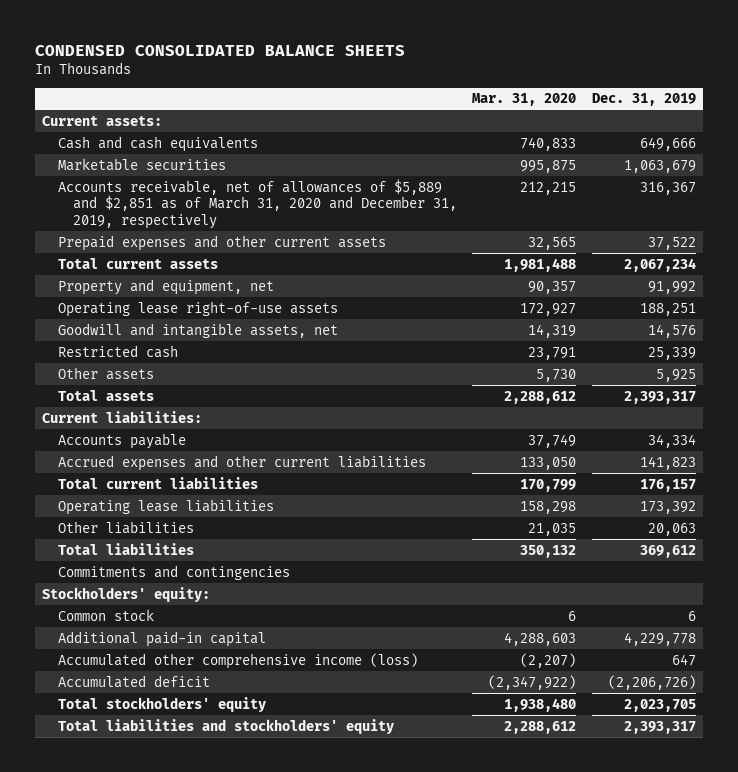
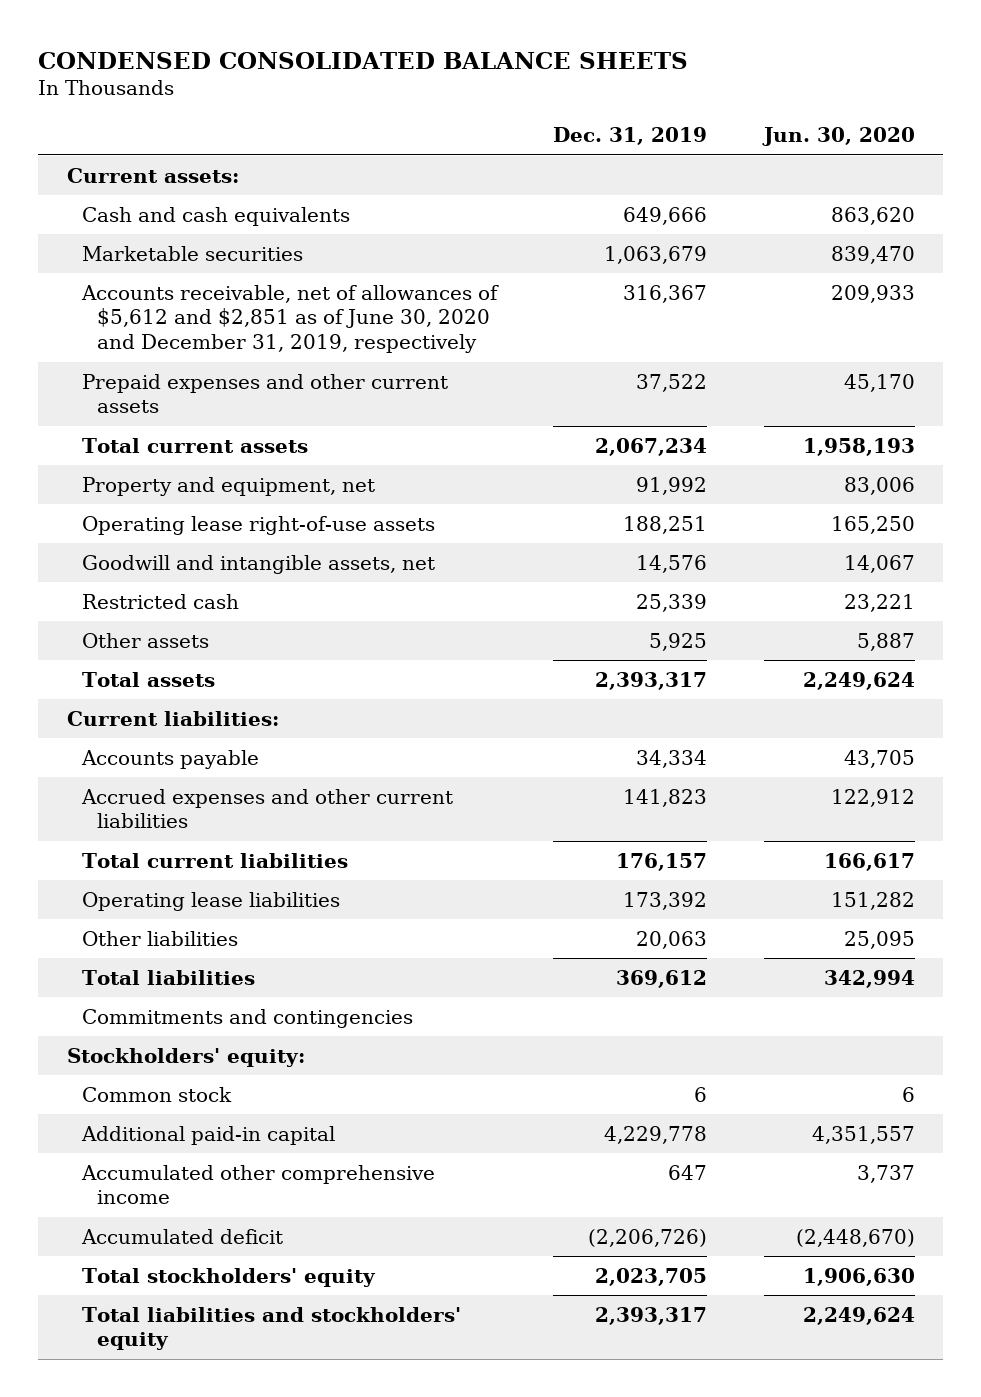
- | Mar. 31, 2020 | Dec. 31, 2019
+ | Dec. 31, 2019 | Jun. 30, 2020
- Accounts receivable, net of allowances of $5,889 and $2,851 as of March 31, 2020 and December 31, 2019, respectively | 212,215 | 316,367
+ Accounts receivable, net of allowances of $5,612 and $2,851 as of June 30, 2020 and December 31, 2019, respectively | 316,367 | 209,933
- Accumulated other comprehensive income (loss) | (2,207) | 647
+ Accumulated other comprehensive income | 647 | 3,737

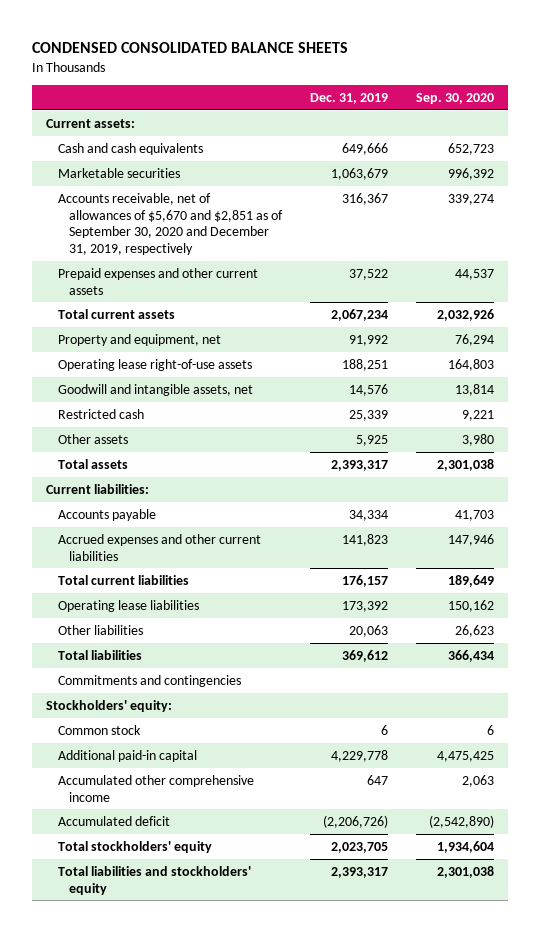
- | Dec. 31, 2019 | Jun. 30, 2020
+ | Dec. 31, 2019 | Sep. 30, 2020
- Accounts receivable, net of allowances of $5,612 and $2,851 as of June 30, 2020 and December 31, 2019, respectively | 316,367 | 209,933
+ Accounts receivable, net of allowances of $5,670 and $2,851 as of September 30, 2020 and December 31, 2019, respectively | 316,367 | 339,274

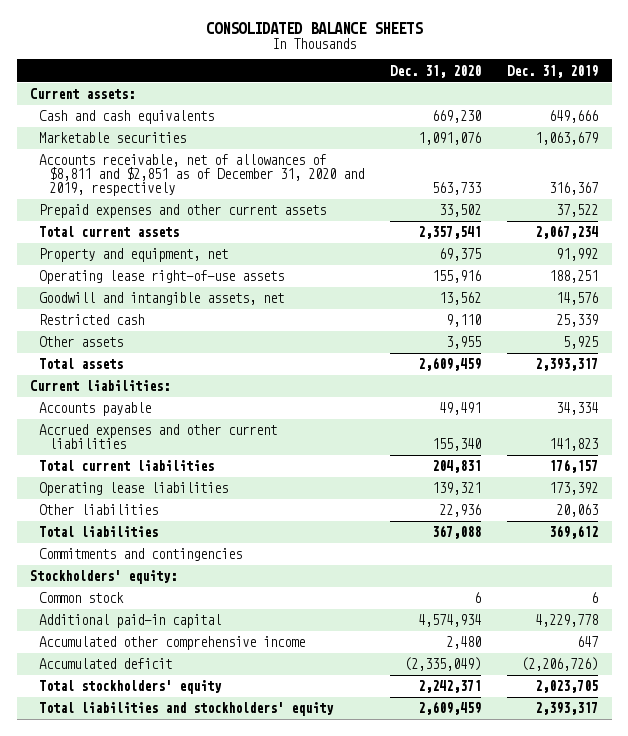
- CONDENSED CONSOLIDATED BALANCE SHEETS
+ CONSOLIDATED BALANCE SHEETS
- | Dec. 31, 2019 | Sep. 30, 2020
+ | Dec. 31, 2020 | Dec. 31, 2019
- Accounts receivable, net of allowances of $5,670 and $2,851 as of September 30, 2020 and December 31, 2019, respectively | 316,367 | 339,274
+ Accounts receivable, net of allowances of $8,811 and $2,851 as of December 31, 2020 and 2019, respectively | 563,733 | 316,367

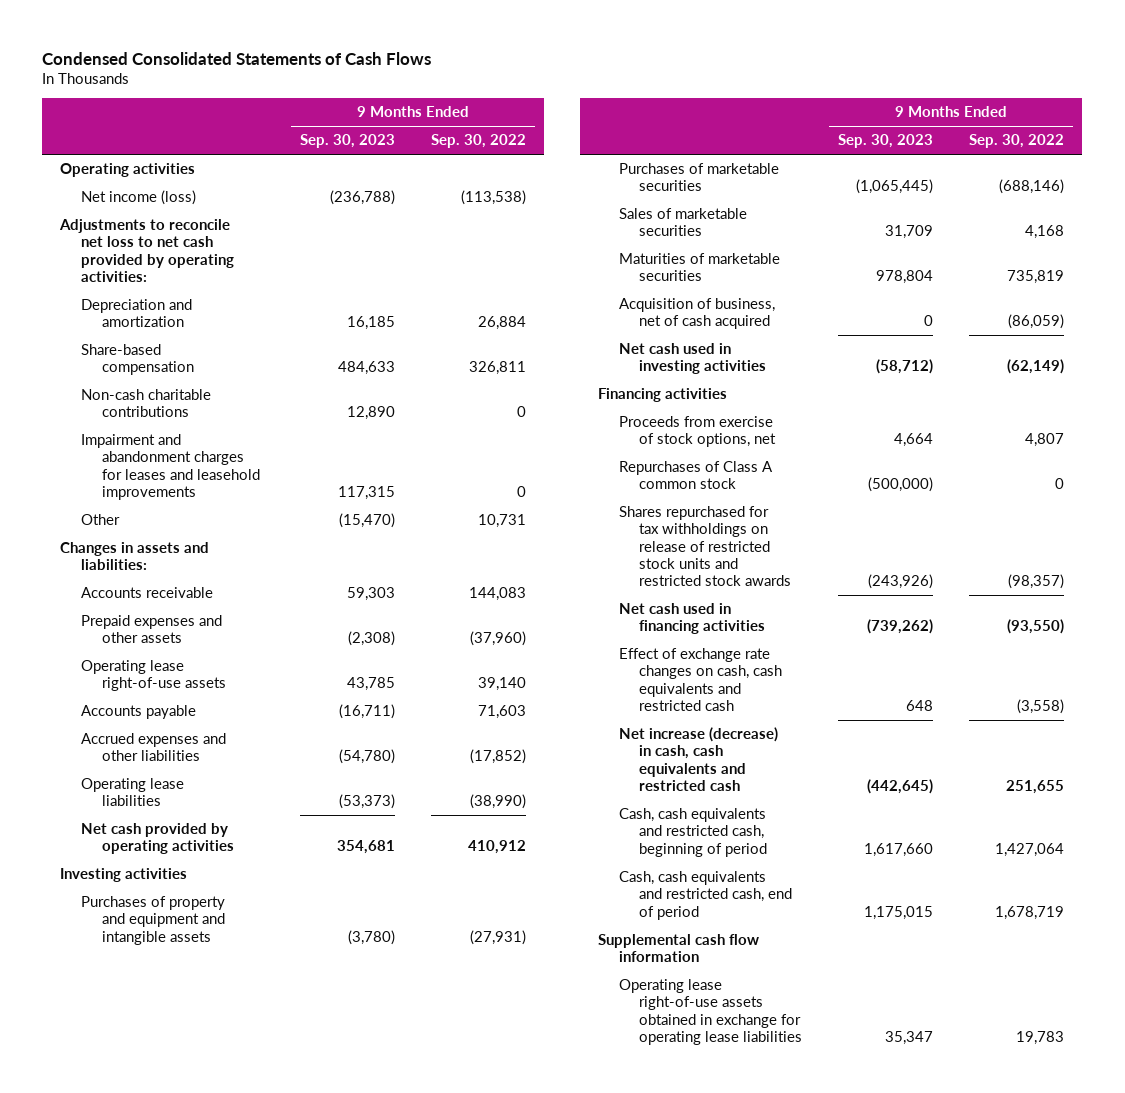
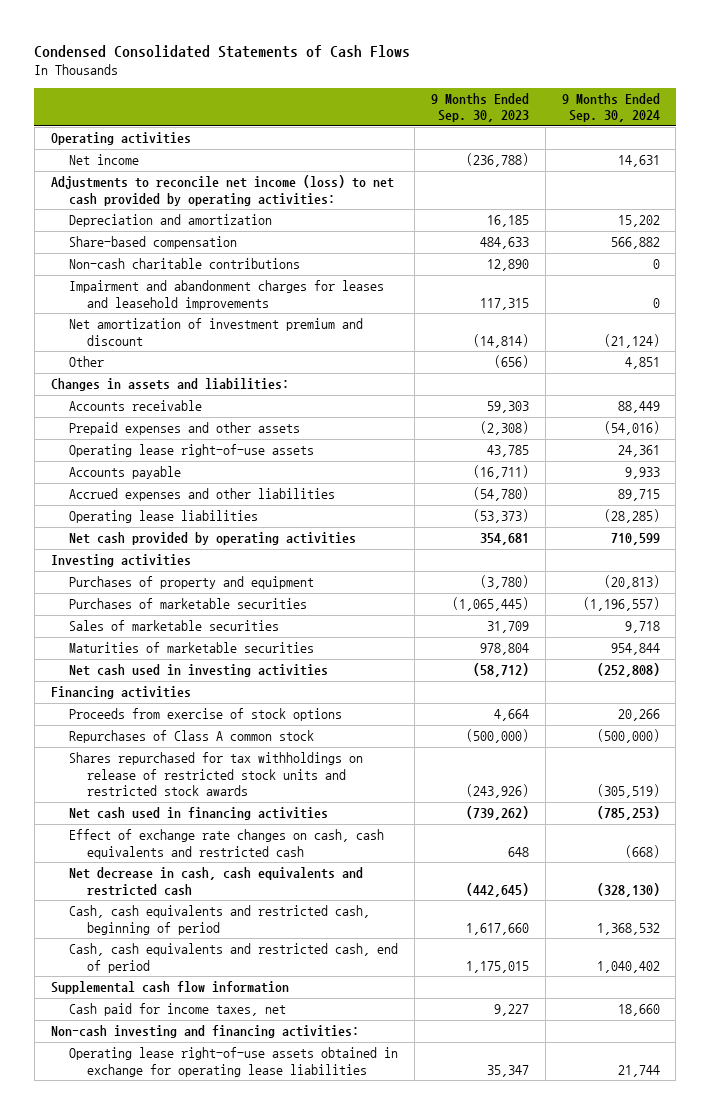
- | 9 Months Ended Sep. 30, 2023 | 9 Months Ended Sep. 30, 2022
+ | 9 Months Ended Sep. 30, 2023 | 9 Months Ended Sep. 30, 2024
- Net income (loss) | (236,788) | (113,538)
- Adjustments to reconcile net loss to net cash provided by operating activities:
+ Net income | (236,788) | 14,631
+ Adjustments to reconcile net income (loss) to net cash provided by operating activities:
- Other | (15,470) | 10,731
+ Net amortization of investment premium and discount | (14,814) | (21,124)
+ Other | (656) | 4,851
- Purchases of property and equipment and intangible assets | (3,780) | (27,931)
+ Purchases of property and equipment | (3,780) | (20,813)
- Acquisition of business, net of cash acquired | 0 | (86,059)
- Proceeds from exercise of stock options, net | 4,664 | 4,807
+ Proceeds from exercise of stock options | 4,664 | 20,266
- Net increase (decrease) in cash, cash equivalents and restricted cash | (442,645) | 251,655
+ Net decrease in cash, cash equivalents and restricted cash | (442,645) | (328,130)
+ Cash paid for income taxes, net | 9,227 | 18,660
+ Non-cash investing and financing activities:

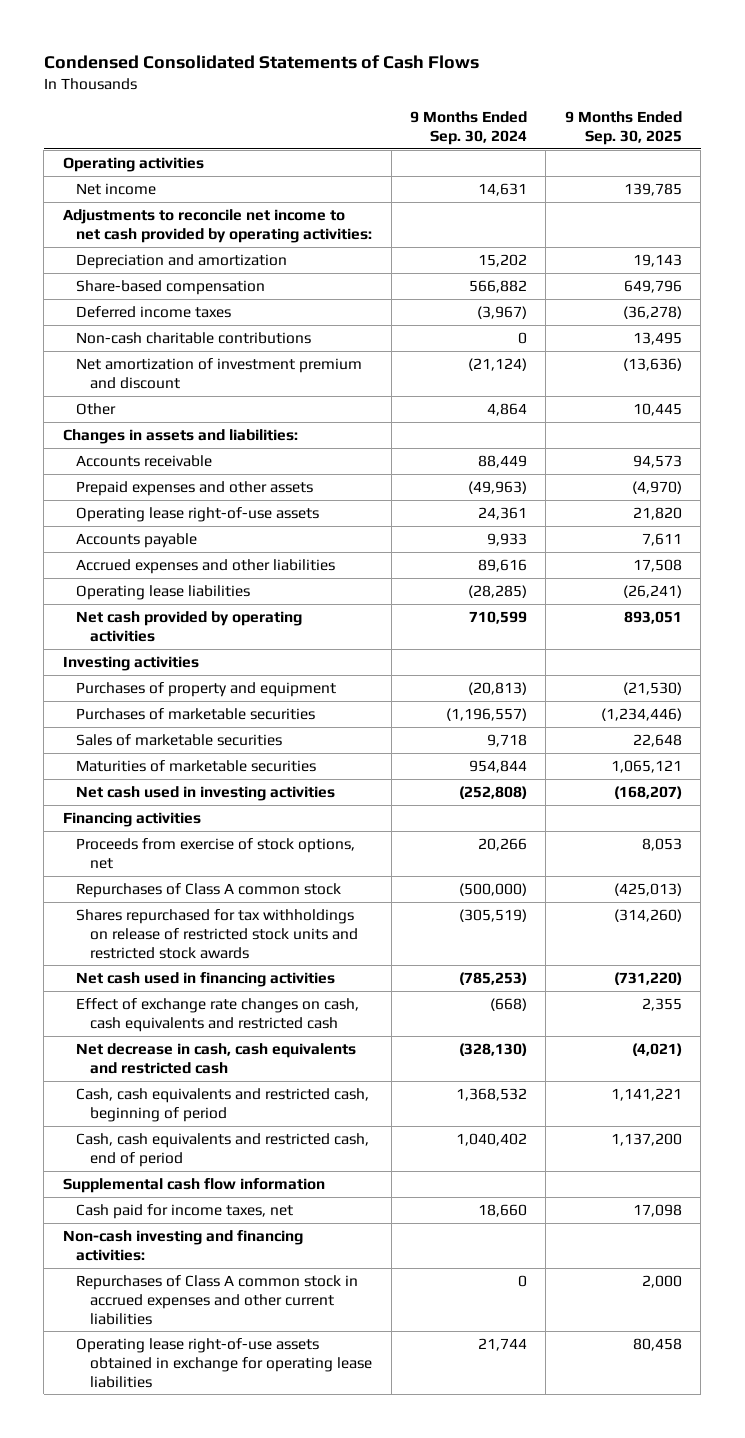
- | 9 Months Ended Sep. 30, 2023 | 9 Months Ended Sep. 30, 2024
+ | 9 Months Ended Sep. 30, 2024 | 9 Months Ended Sep. 30, 2025
- Adjustments to reconcile net income (loss) to net cash provided by operating activities:
+ Adjustments to reconcile net income to net cash provided by operating activities:
+ Deferred income taxes | (3,967) | (36,278)
- Impairment and abandonment charges for leases and leasehold improvements | 117,315 | 0
- Other | (656) | 4,851
+ Other | 4,864 | 10,445
- Prepaid expenses and other assets | (2,308) | (54,016)
+ Prepaid expenses and other assets | (49,963) | (4,970)
- Accrued expenses and other liabilities | (54,780) | 89,715
+ Accrued expenses and other liabilities | 89,616 | 17,508
- Proceeds from exercise of stock options | 4,664 | 20,266
+ Proceeds from exercise of stock options, net | 20,266 | 8,053
+ Repurchases of Class A common stock in accrued expenses and other current liabilities | 0 | 2,000

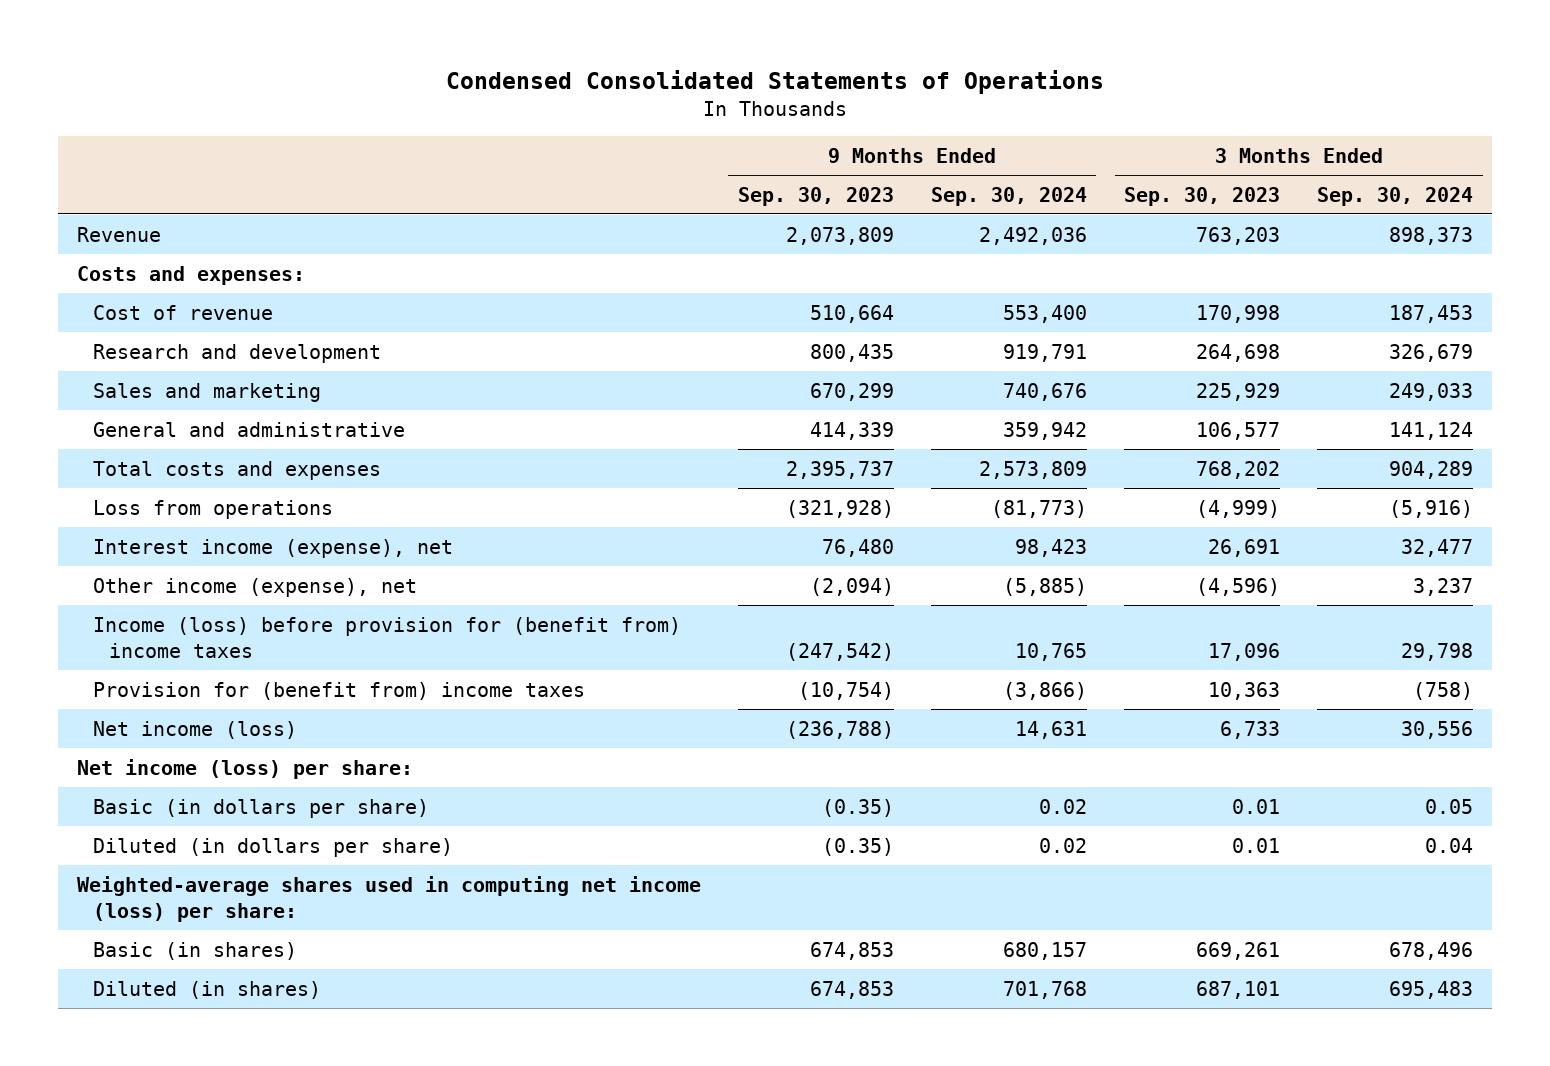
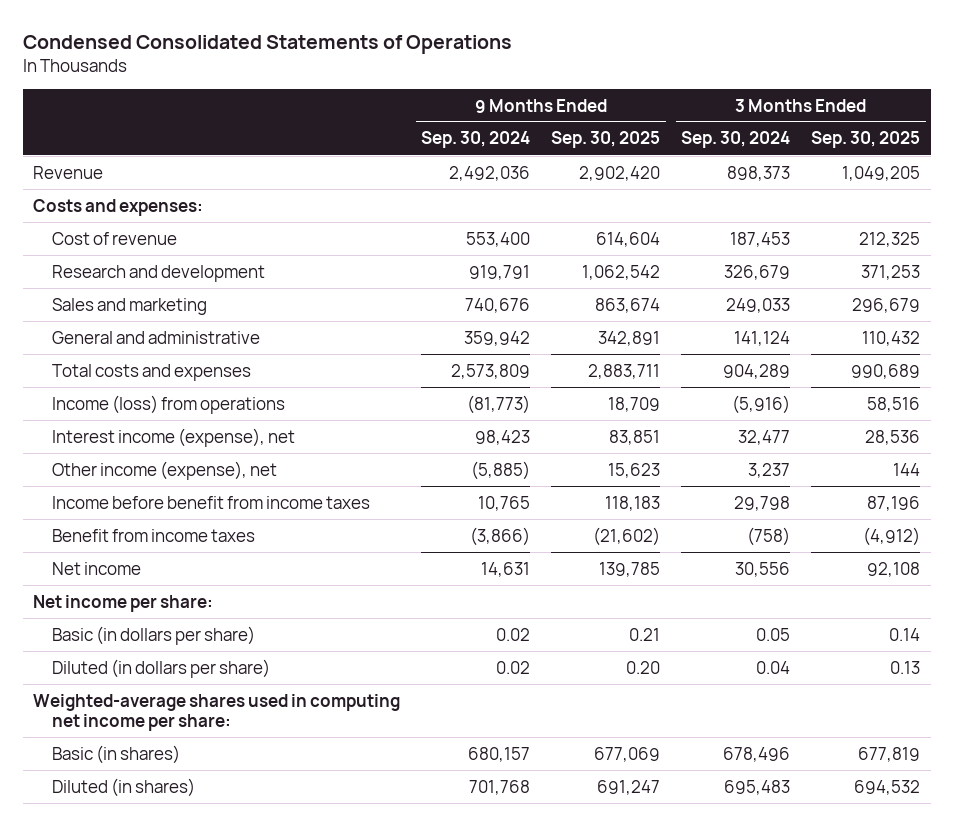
- | 9 Months Ended Sep. 30, 2023 | 9 Months Ended Sep. 30, 2024 | 3 Months Ended Sep. 30, 2023 | 3 Months Ended Sep. 30, 2024
+ | 9 Months Ended Sep. 30, 2024 | 9 Months Ended Sep. 30, 2025 | 3 Months Ended Sep. 30, 2024 | 3 Months Ended Sep. 30, 2025
- Loss from operations | (321,928) | (81,773) | (4,999) | (5,916)
+ Income (loss) from operations | (81,773) | 18,709 | (5,916) | 58,516
- Income (loss) before provision for (benefit from) income taxes | (247,542) | 10,765 | 17,096 | 29,798
- Provision for (benefit from) income taxes | (10,754) | (3,866) | 10,363 | (758)
- Net income (loss) | (236,788) | 14,631 | 6,733 | 30,556
- Net income (loss) per share:
+ Income before benefit from income taxes | 10,765 | 118,183 | 29,798 | 87,196
+ Benefit from income taxes | (3,866) | (21,602) | (758) | (4,912)
+ Net income | 14,631 | 139,785 | 30,556 | 92,108
+ Net income per share:
- Weighted-average shares used in computing net income (loss) per share:
+ Weighted-average shares used in computing net income per share:

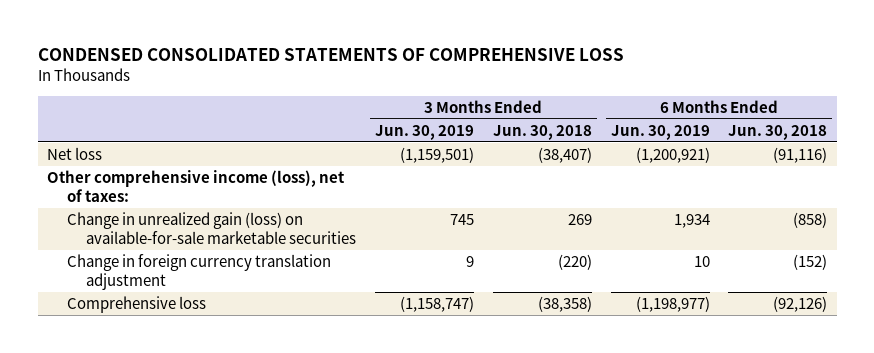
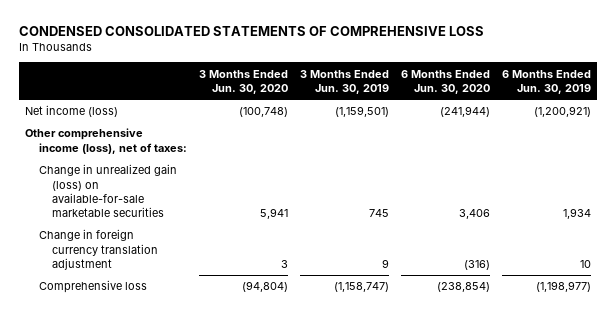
- | 3 Months Ended Jun. 30, 2019 | 3 Months Ended Jun. 30, 2018 | 6 Months Ended Jun. 30, 2019 | 6 Months Ended Jun. 30, 2018
+ | 3 Months Ended Jun. 30, 2020 | 3 Months Ended Jun. 30, 2019 | 6 Months Ended Jun. 30, 2020 | 6 Months Ended Jun. 30, 2019
- Net loss | (1,159,501) | (38,407) | (1,200,921) | (91,116)
+ Net income (loss) | (100,748) | (1,159,501) | (241,944) | (1,200,921)

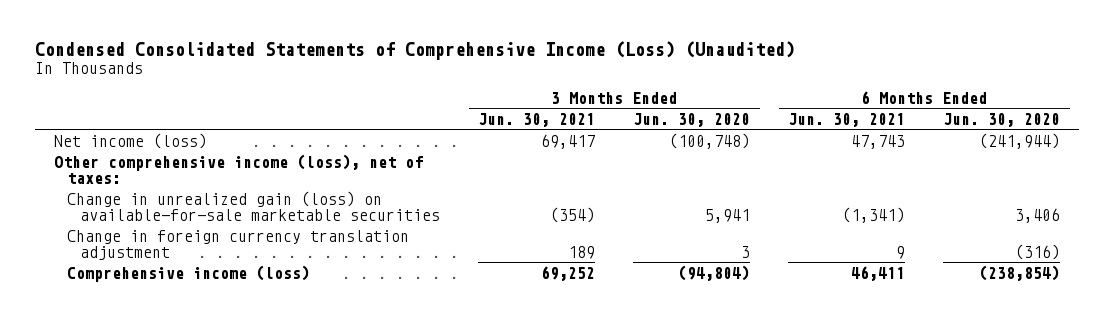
- CONDENSED CONSOLIDATED STATEMENTS OF COMPREHENSIVE LOSS
+ Condensed Consolidated Statements of Comprehensive Income (Loss) (Unaudited)
- | 3 Months Ended Jun. 30, 2020 | 3 Months Ended Jun. 30, 2019 | 6 Months Ended Jun. 30, 2020 | 6 Months Ended Jun. 30, 2019
+ | 3 Months Ended Jun. 30, 2021 | 3 Months Ended Jun. 30, 2020 | 6 Months Ended Jun. 30, 2021 | 6 Months Ended Jun. 30, 2020
- Comprehensive loss | (94,804) | (1,158,747) | (238,854) | (1,198,977)
+ Comprehensive income (loss) | 69,252 | (94,804) | 46,411 | (238,854)

